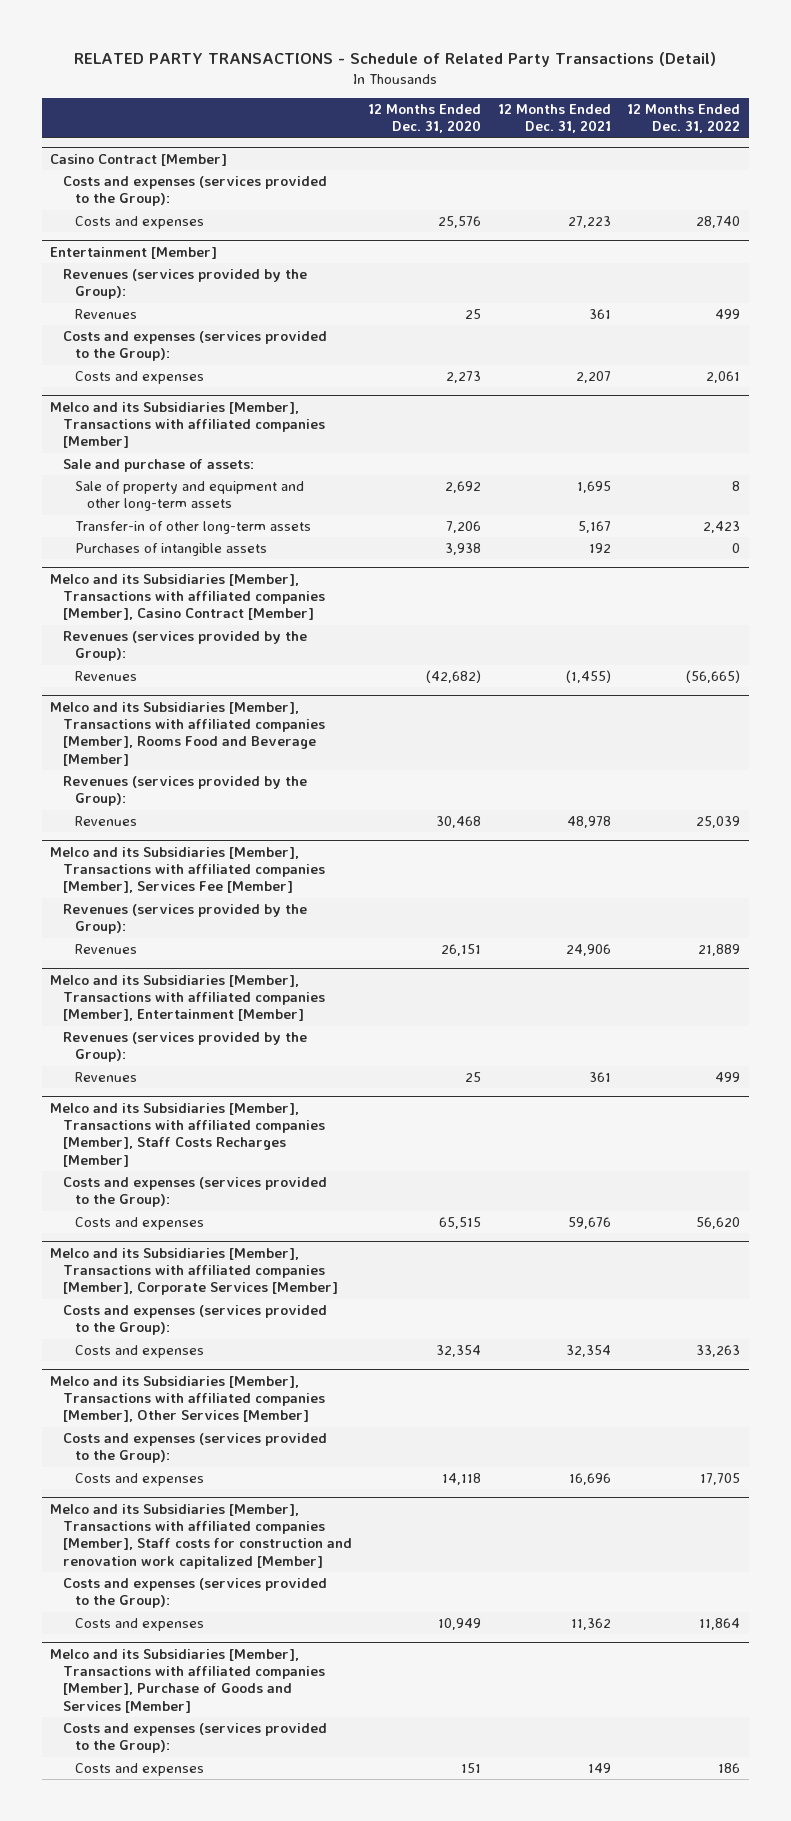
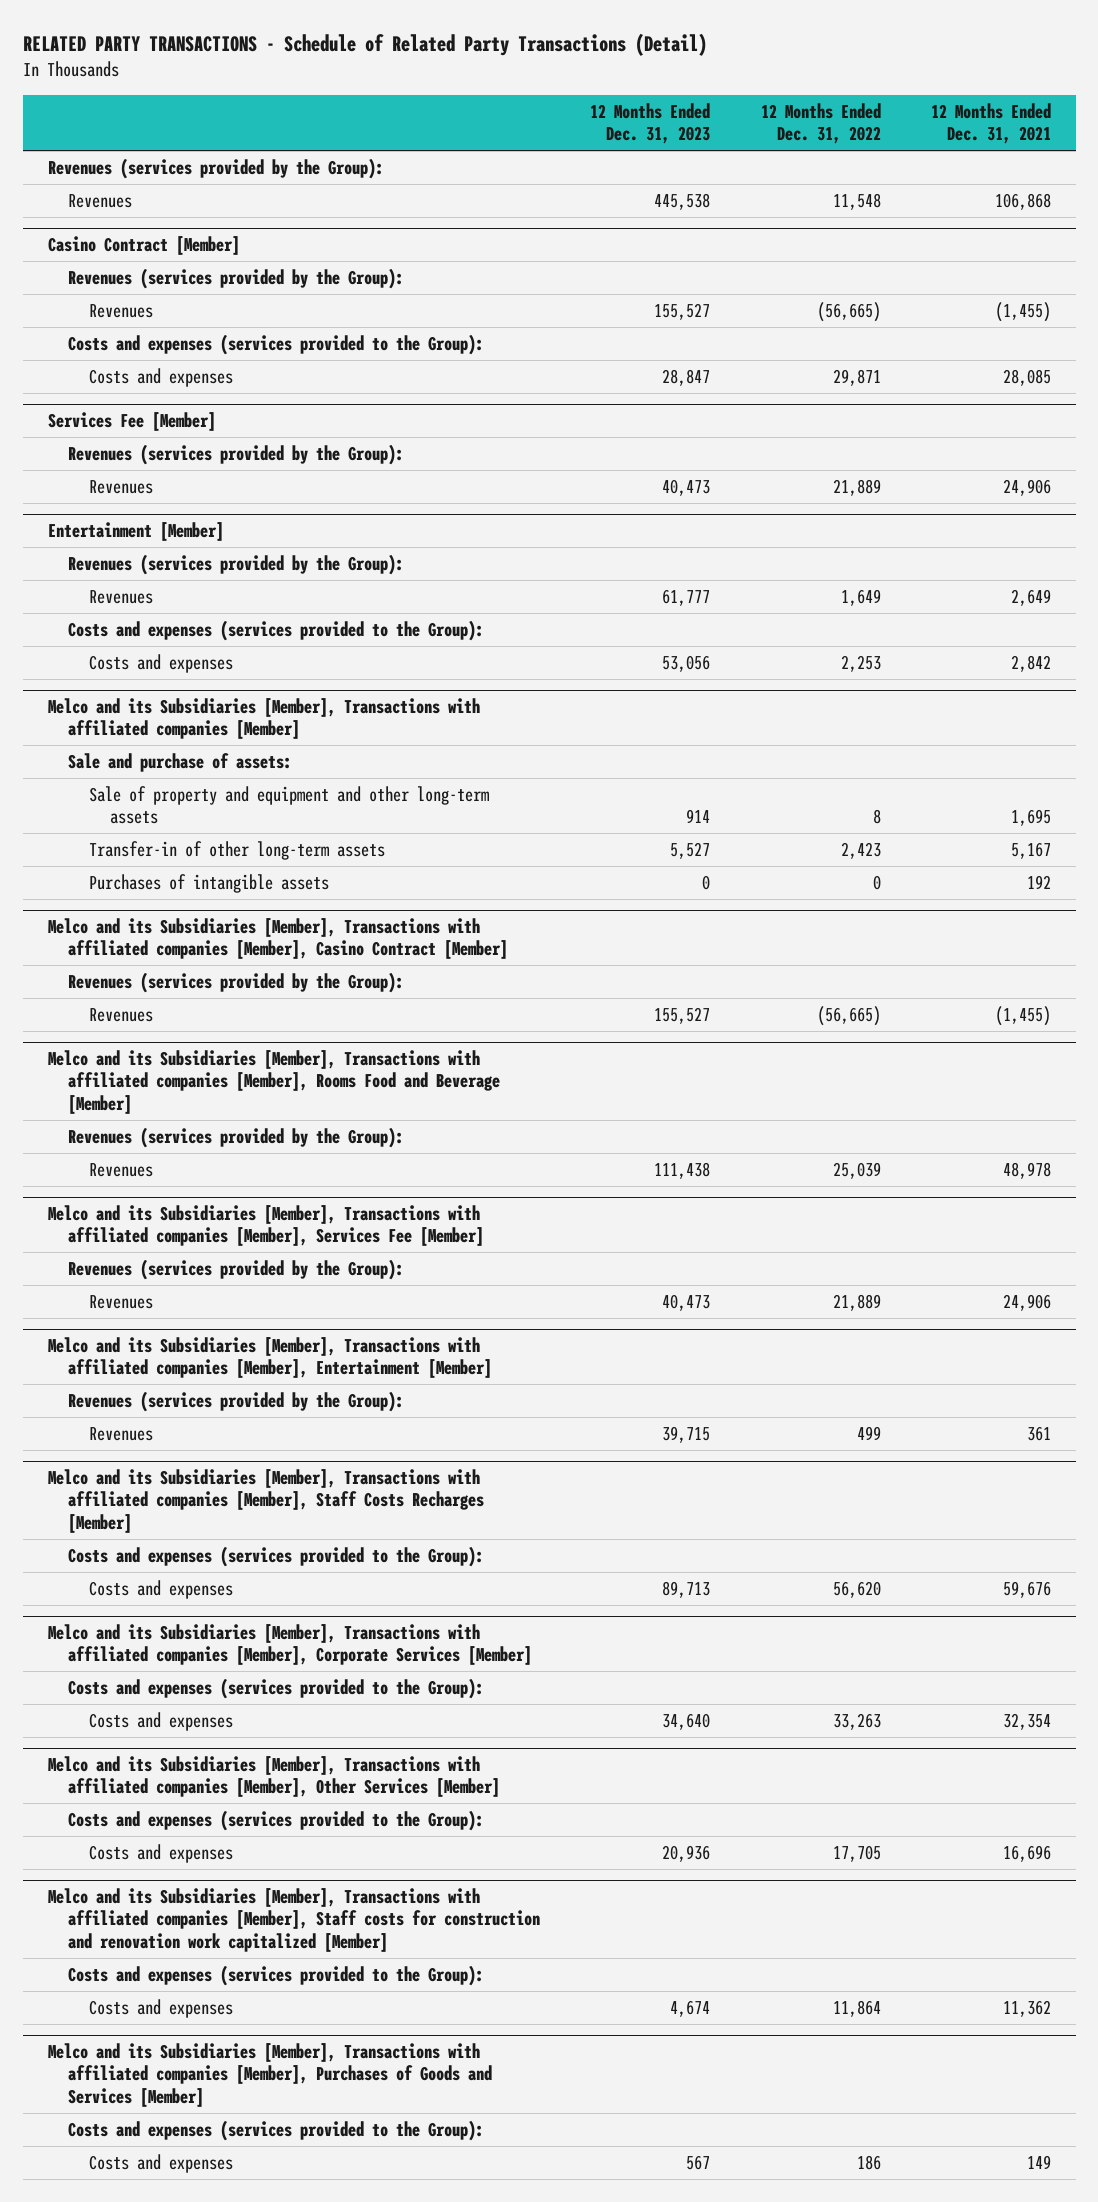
- | 12 Months Ended Dec. 31, 2020 | 12 Months Ended Dec. 31, 2021 | 12 Months Ended Dec. 31, 2022
+ | 12 Months Ended Dec. 31, 2023 | 12 Months Ended Dec. 31, 2022 | 12 Months Ended Dec. 31, 2021
+ Revenues (services provided by the Group):
+ Revenues | 445,538 | 11,548 | 106,868
@ Casino Contract [Member]
+ Revenues (services provided by the Group):
+ Revenues | 155,527 | (56,665) | (1,455)
- Costs and expenses | 25,576 | 27,223 | 28,740
+ Costs and expenses | 28,847 | 29,871 | 28,085
+ Services Fee [Member]
+ Revenues (services provided by the Group):
+ Revenues | 40,473 | 21,889 | 24,906
@ Entertainment [Member]
- Revenues | 25 | 361 | 499
+ Revenues | 61,777 | 1,649 | 2,649
- Costs and expenses | 2,273 | 2,207 | 2,061
+ Costs and expenses | 53,056 | 2,253 | 2,842
- Melco and its Subsidiaries [Member], Transactions with affiliated companies [Member], Purchase of Goods and Services [Member]
+ Melco and its Subsidiaries [Member], Transactions with affiliated companies [Member], Purchases of Goods and Services [Member]

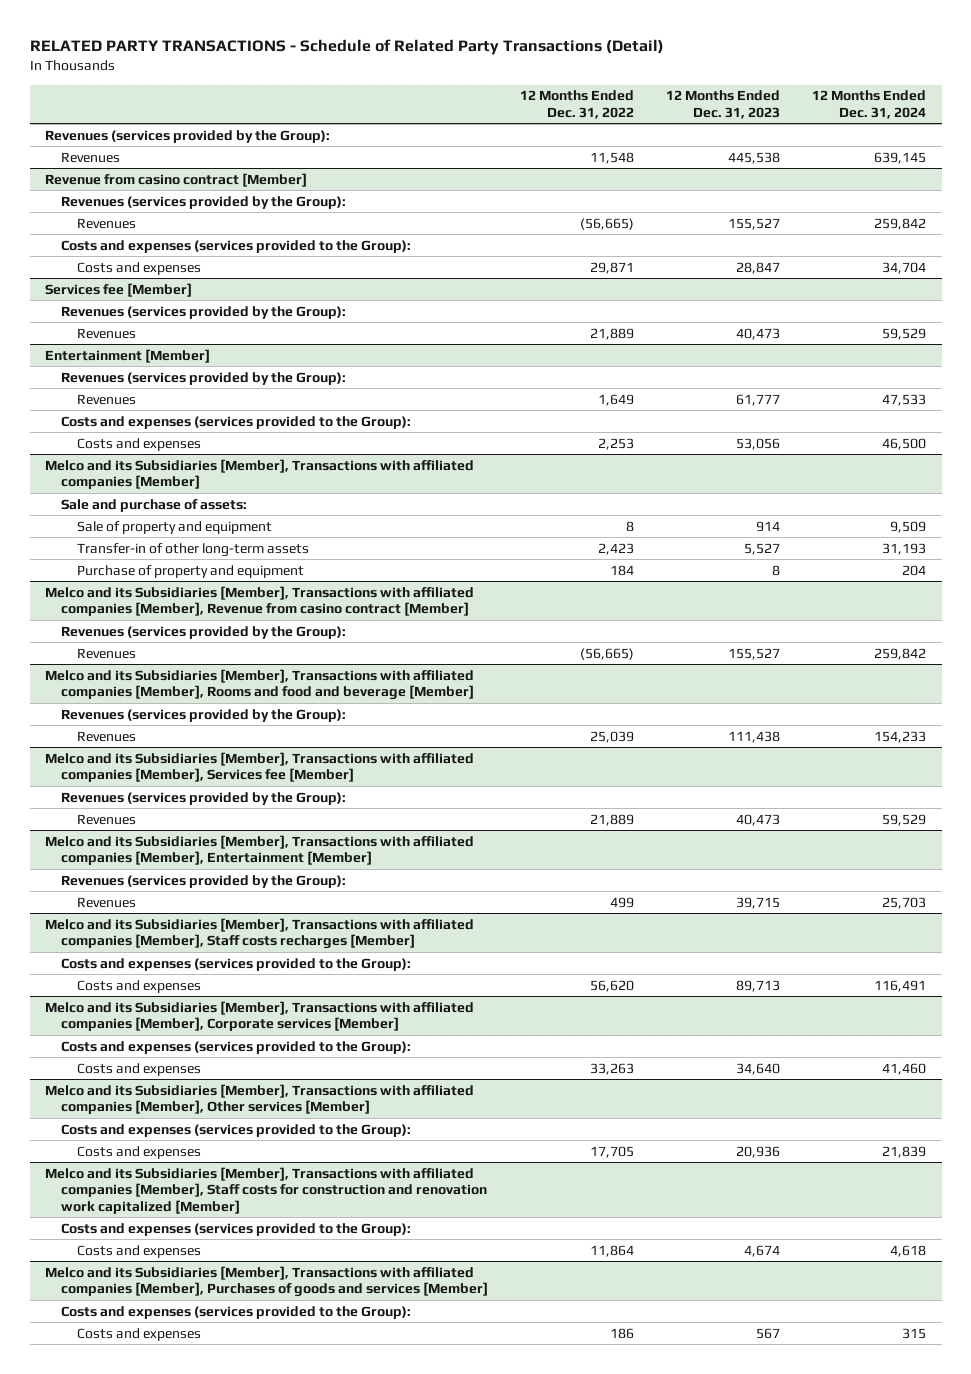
- | 12 Months Ended Dec. 31, 2023 | 12 Months Ended Dec. 31, 2022 | 12 Months Ended Dec. 31, 2021
+ | 12 Months Ended Dec. 31, 2022 | 12 Months Ended Dec. 31, 2023 | 12 Months Ended Dec. 31, 2024
- Casino Contract [Member]
+ Revenue from casino contract [Member]
- Services Fee [Member]
+ Services fee [Member]
@ Melco and its Subsidiaries [Member], Transactions with affiliated companies [Member]
- Sale of property and equipment and other long-term assets | 914 | 8 | 1,695
+ Sale of property and equipment | 8 | 914 | 9,509
- Purchases of intangible assets | 0 | 0 | 192
- Melco and its Subsidiaries [Member], Transactions with affiliated companies [Member], Casino Contract [Member]
@ Melco and its Subsidiaries [Member], Transactions with affiliated companies [Member]
+ Purchase of property and equipment | 184 | 8 | 204
+ Melco and its Subsidiaries [Member], Transactions with affiliated companies [Member], Revenue from casino contract [Member]
- Melco and its Subsidiaries [Member], Transactions with affiliated companies [Member], Rooms Food and Beverage [Member]
+ Melco and its Subsidiaries [Member], Transactions with affiliated companies [Member], Rooms and food and beverage [Member]
- Melco and its Subsidiaries [Member], Transactions with affiliated companies [Member], Services Fee [Member]
+ Melco and its Subsidiaries [Member], Transactions with affiliated companies [Member], Services fee [Member]
- Melco and its Subsidiaries [Member], Transactions with affiliated companies [Member], Staff Costs Recharges [Member]
+ Melco and its Subsidiaries [Member], Transactions with affiliated companies [Member], Staff costs recharges [Member]
- Melco and its Subsidiaries [Member], Transactions with affiliated companies [Member], Corporate Services [Member]
+ Melco and its Subsidiaries [Member], Transactions with affiliated companies [Member], Corporate services [Member]
- Melco and its Subsidiaries [Member], Transactions with affiliated companies [Member], Other Services [Member]
+ Melco and its Subsidiaries [Member], Transactions with affiliated companies [Member], Other services [Member]
- Melco and its Subsidiaries [Member], Transactions with affiliated companies [Member], Purchases of Goods and Services [Member]
+ Melco and its Subsidiaries [Member], Transactions with affiliated companies [Member], Purchases of goods and services [Member]

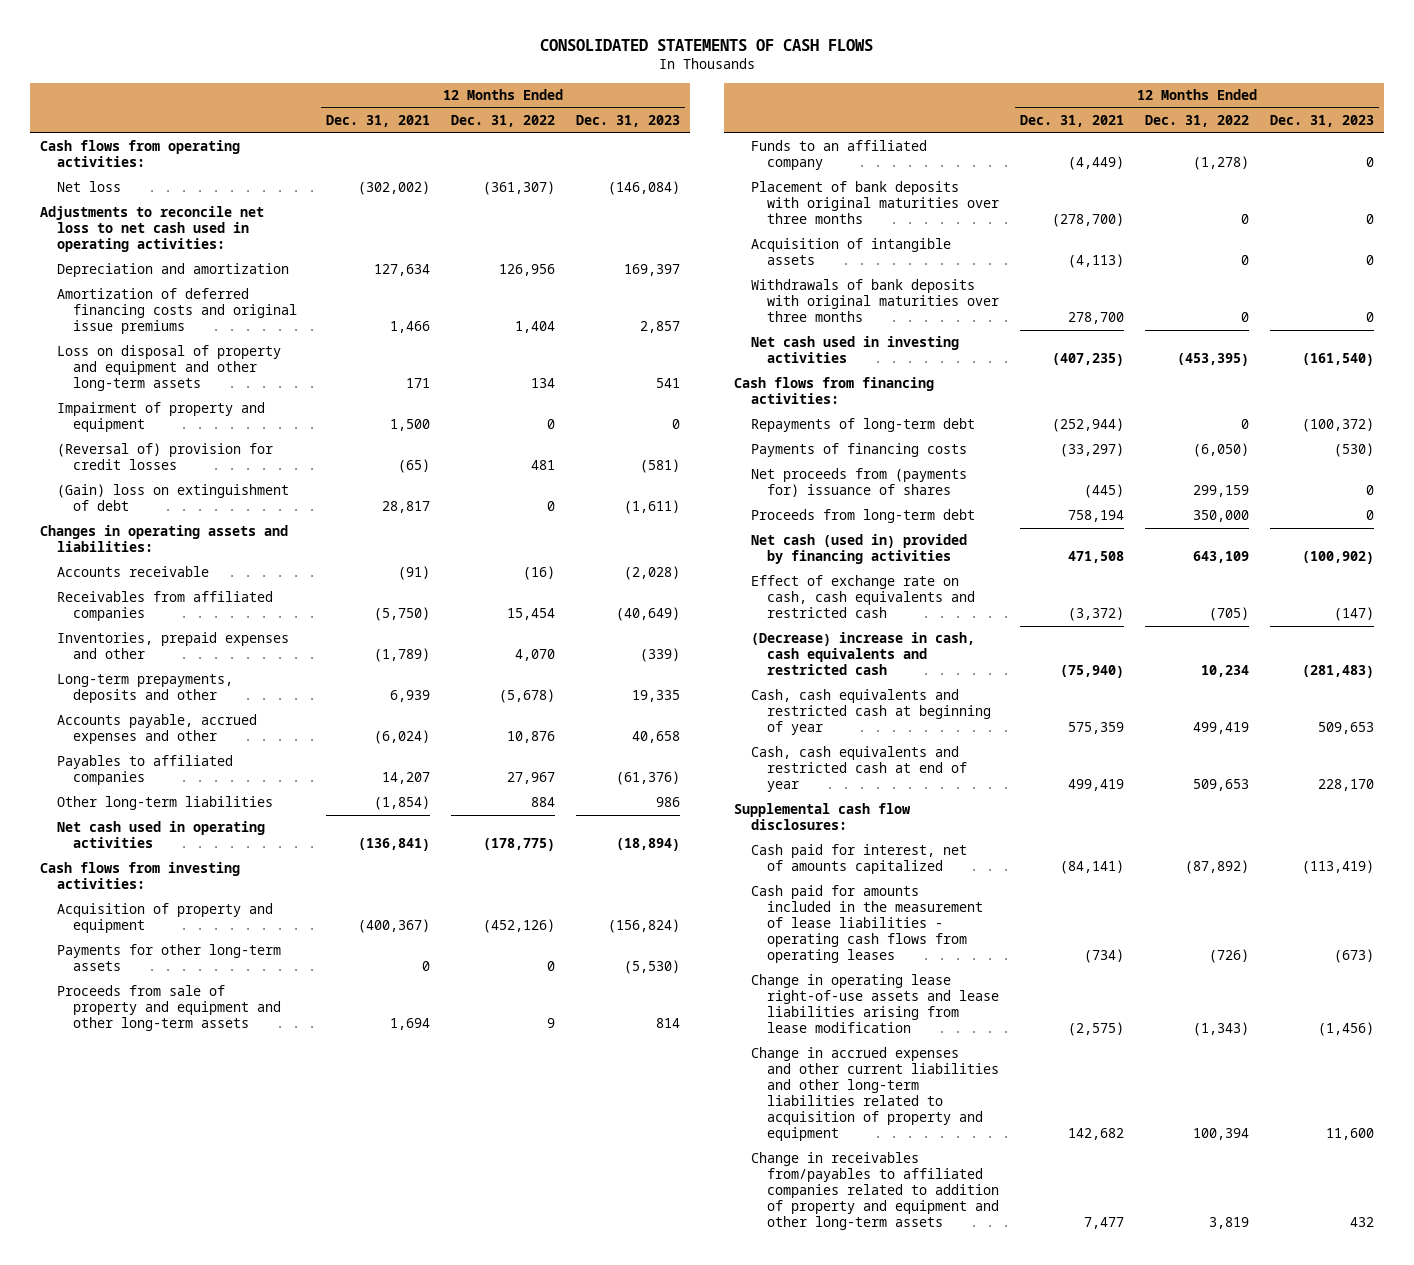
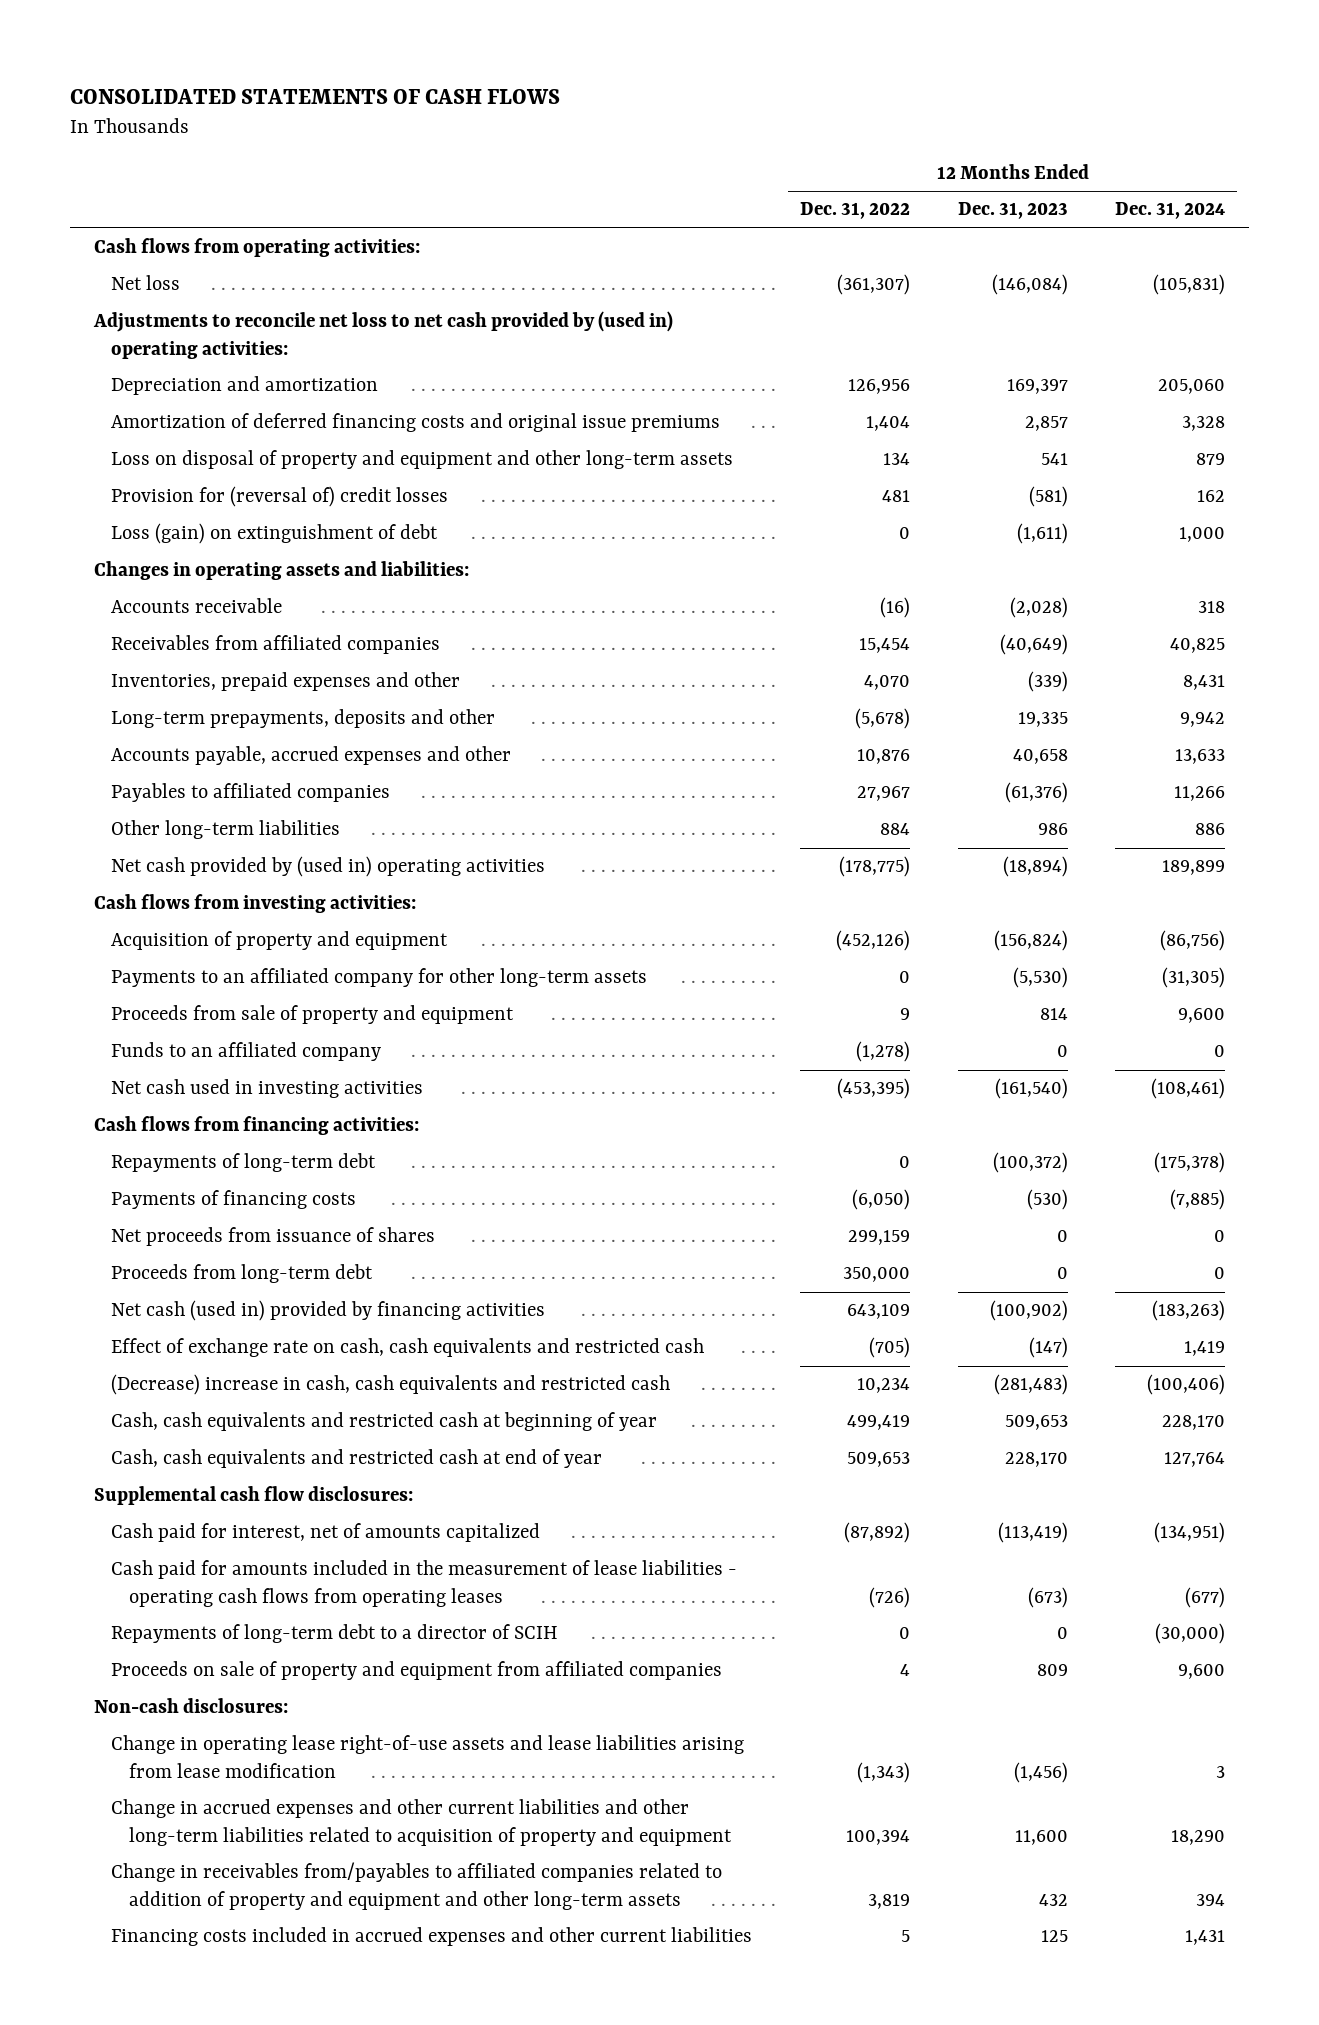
- | 12 Months Ended Dec. 31, 2021 | 12 Months Ended Dec. 31, 2022 | 12 Months Ended Dec. 31, 2023
+ | 12 Months Ended Dec. 31, 2022 | 12 Months Ended Dec. 31, 2023 | 12 Months Ended Dec. 31, 2024
- Adjustments to reconcile net loss to net cash used in operating activities:
+ Adjustments to reconcile net loss to net cash provided by (used in) operating activities:
- Impairment of property and equipment | 1,500 | 0 | 0
- (Reversal of) provision for credit losses | (65) | 481 | (581)
- (Gain) loss on extinguishment of debt | 28,817 | 0 | (1,611)
+ Provision for (reversal of) credit losses | 481 | (581) | 162
+ Loss (gain) on extinguishment of debt | 0 | (1,611) | 1,000
- Net cash used in operating activities | (136,841) | (178,775) | (18,894)
+ Net cash provided by (used in) operating activities | (178,775) | (18,894) | 189,899
- Payments for other long-term assets | 0 | 0 | (5,530)
- Proceeds from sale of property and equipment and other long-term assets | 1,694 | 9 | 814
+ Payments to an affiliated company for other long-term assets | 0 | (5,530) | (31,305)
+ Proceeds from sale of property and equipment | 9 | 814 | 9,600
- Placement of bank deposits with original maturities over three months | (278,700) | 0 | 0
- Acquisition of intangible assets | (4,113) | 0 | 0
- Withdrawals of bank deposits with original maturities over three months | 278,700 | 0 | 0
- Net proceeds from (payments for) issuance of shares | (445) | 299,159 | 0
+ Net proceeds from issuance of shares | 299,159 | 0 | 0
+ Repayments of long-term debt to a director of SCIH | 0 | 0 | (30,000)
+ Proceeds on sale of property and equipment from affiliated companies | 4 | 809 | 9,600
+ Non-cash disclosures:
+ Financing costs included in accrued expenses and other current liabilities | 5 | 125 | 1,431

